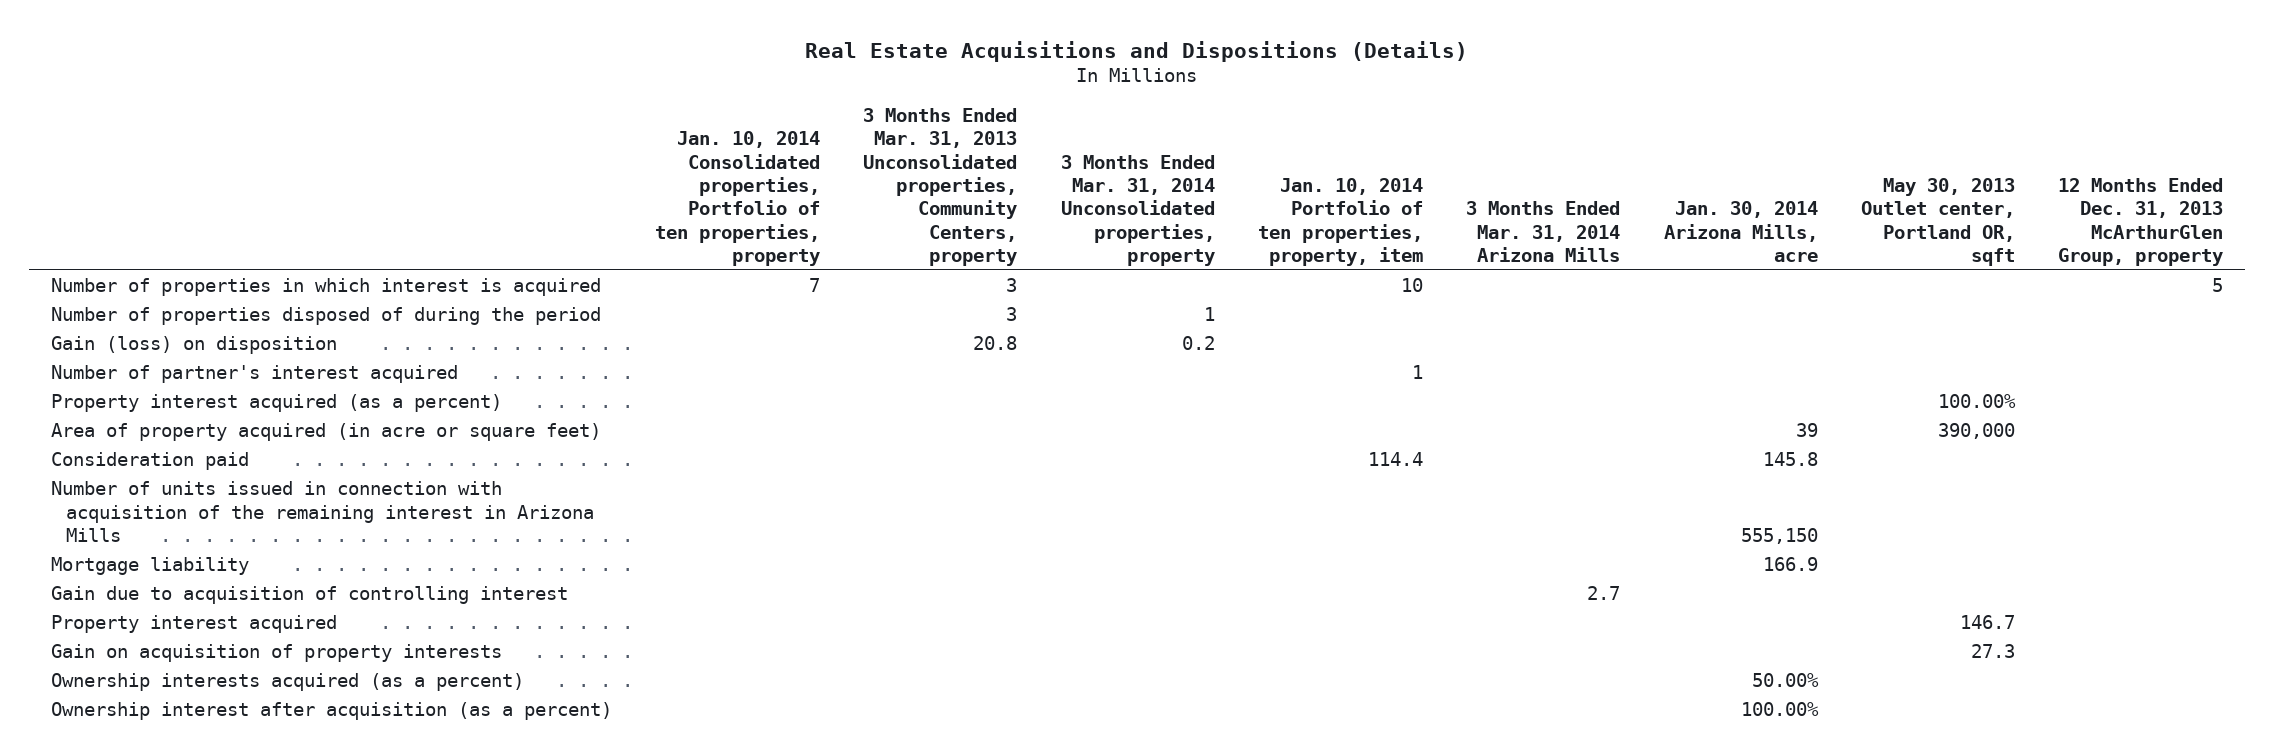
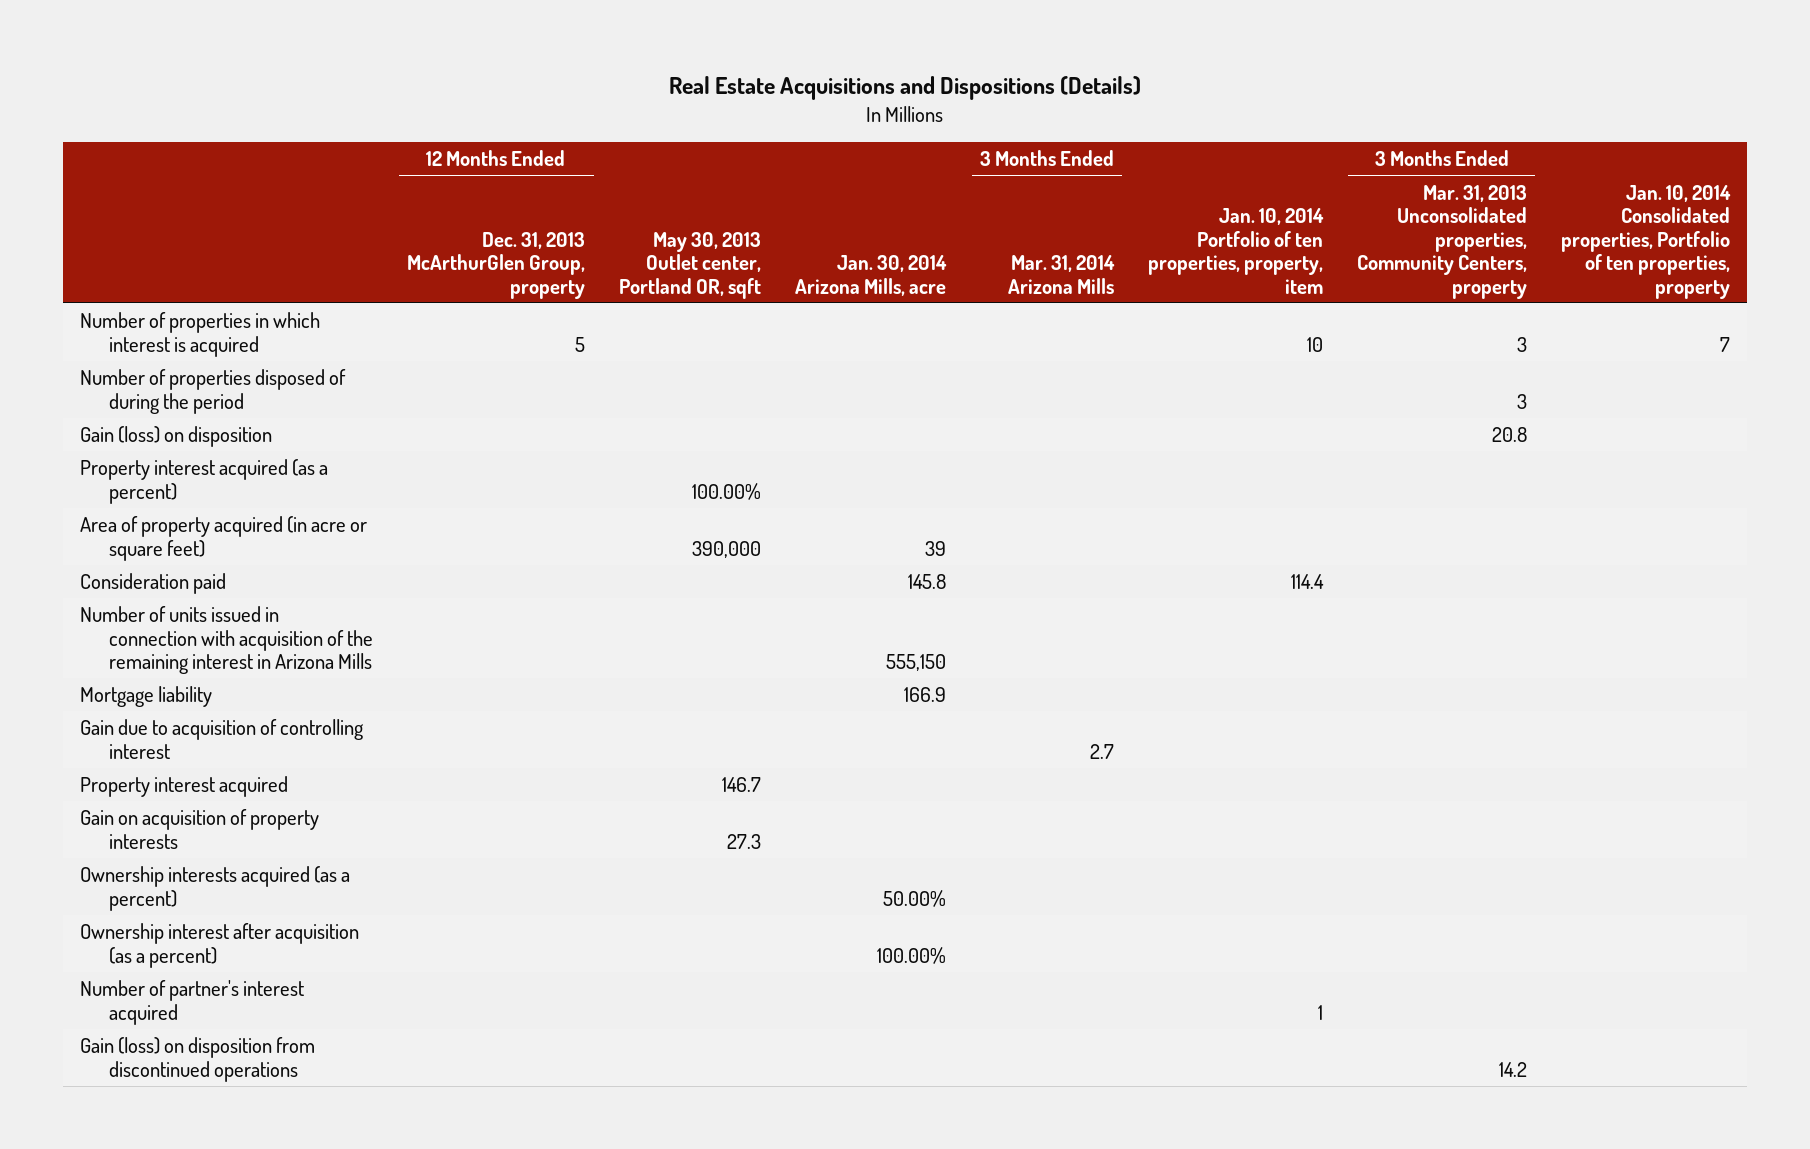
- | Jan. 10, 2014 Consolidated properties, Portfolio of ten properties, property | 3 Months Ended Mar. 31, 2013 Unconsolidated properties, Community Centers, property | 3 Months Ended Mar. 31, 2014 Unconsolidated properties, property | Jan. 10, 2014 Portfolio of ten properties, property, item | 3 Months Ended Mar. 31, 2014 Arizona Mills | Jan. 30, 2014 Arizona Mills, acre | May 30, 2013 Outlet center, Portland OR, sqft | 12 Months Ended Dec. 31, 2013 McArthurGlen Group, property
+ | 12 Months Ended Dec. 31, 2013 McArthurGlen Group, property | May 30, 2013 Outlet center, Portland OR, sqft | Jan. 30, 2014 Arizona Mills, acre | 3 Months Ended Mar. 31, 2014 Arizona Mills | Jan. 10, 2014 Portfolio of ten properties, property, item | 3 Months Ended Mar. 31, 2013 Unconsolidated properties, Community Centers, property | Jan. 10, 2014 Consolidated properties, Portfolio of ten properties, property
moved down: Number of partner's interest acquired | | | | | 1 | |
+ Gain (loss) on disposition from discontinued operations | | | | | | 14.2 |

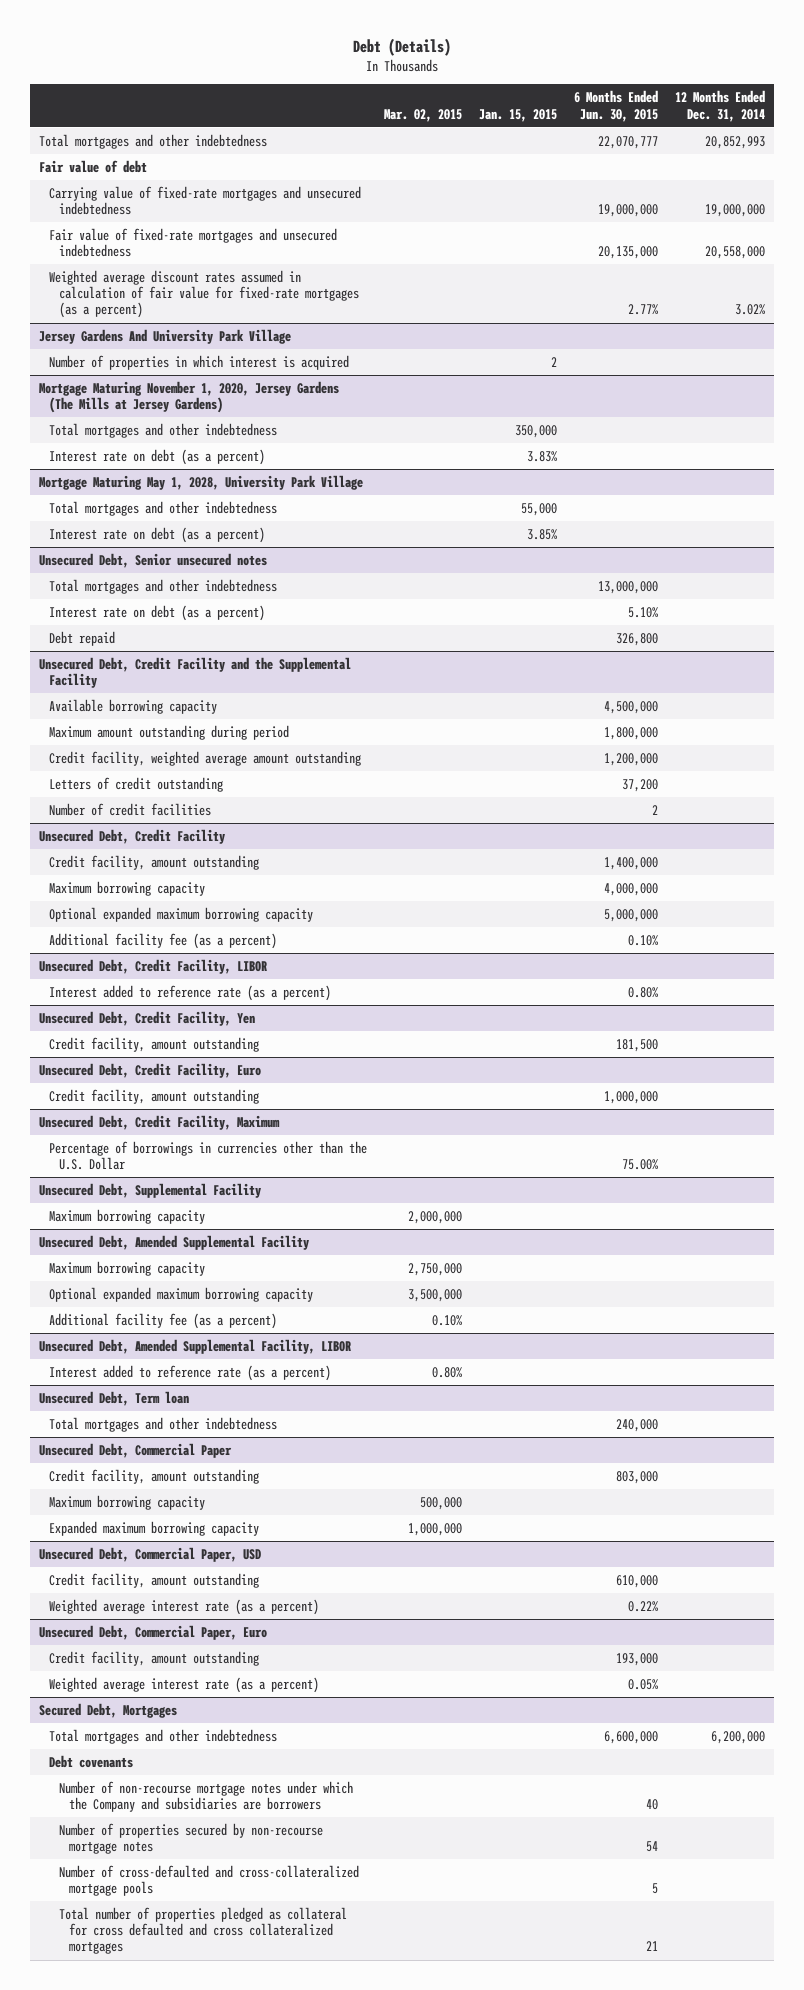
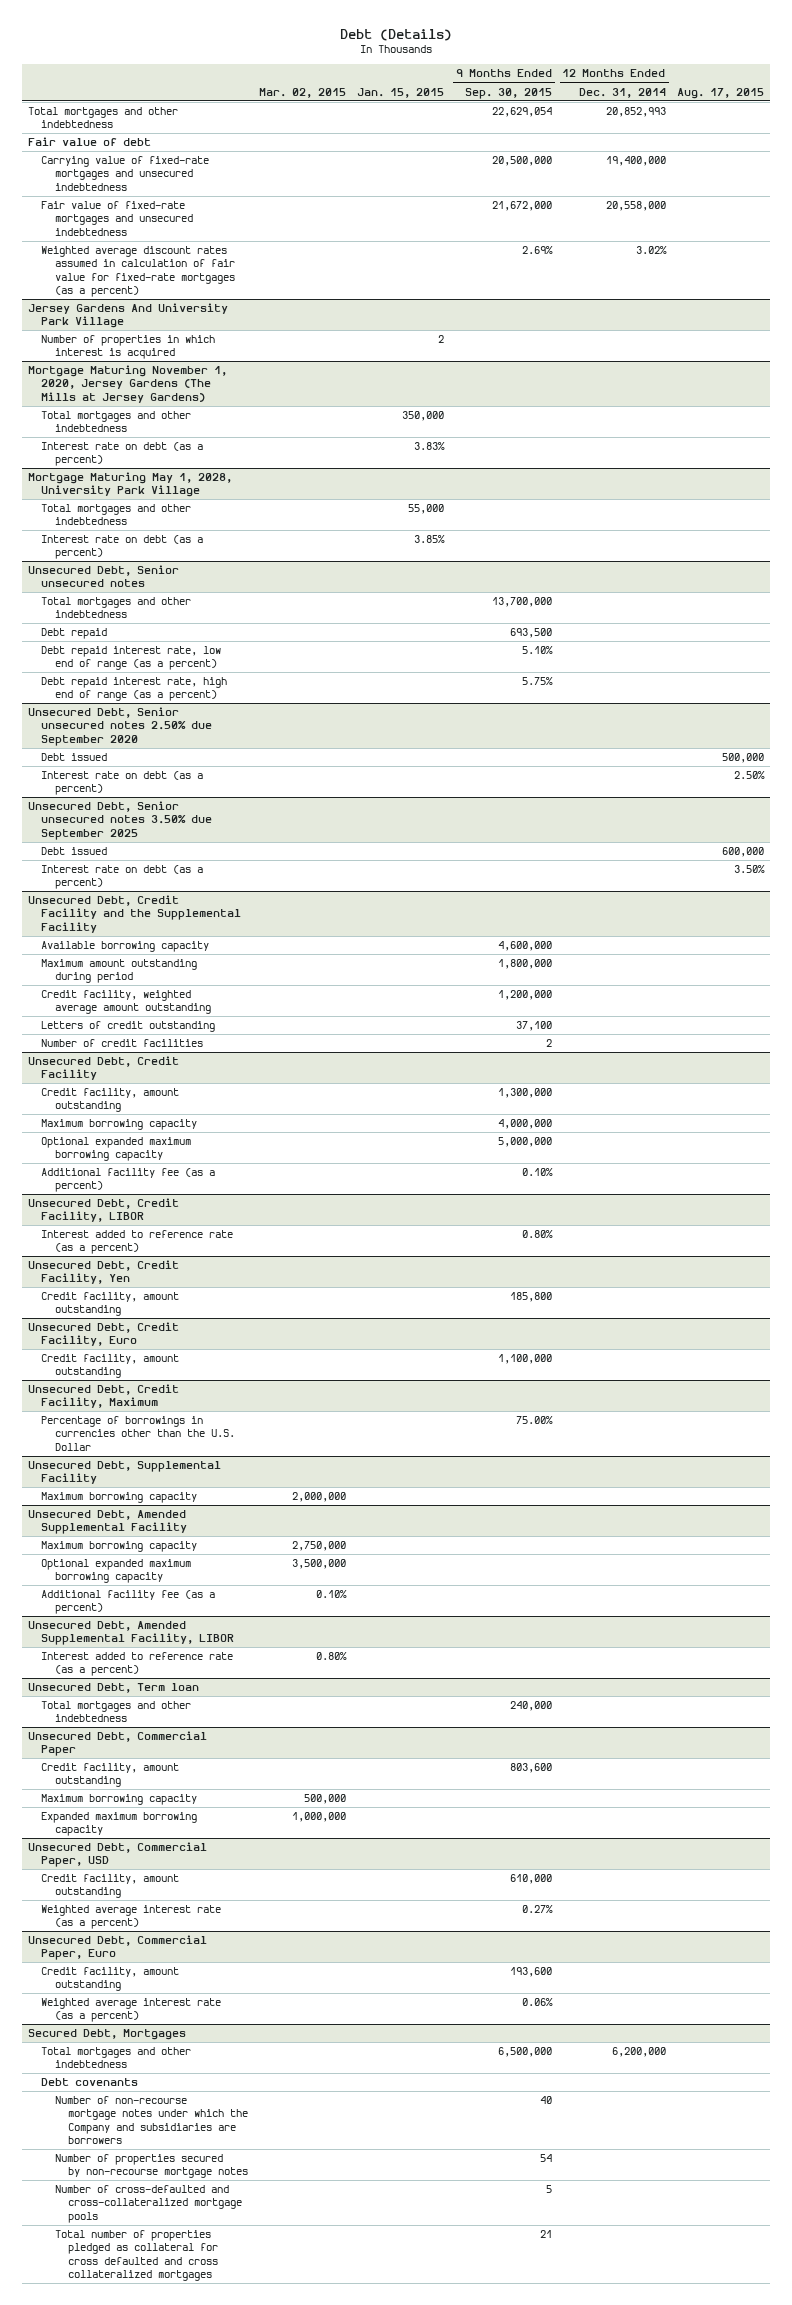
- | Mar. 02, 2015 | Jan. 15, 2015 | 6 Months Ended Jun. 30, 2015 | 12 Months Ended Dec. 31, 2014
+ | Mar. 02, 2015 | Jan. 15, 2015 | 9 Months Ended Sep. 30, 2015 | 12 Months Ended Dec. 31, 2014 | Aug. 17, 2015
- Carrying value of fixed-rate mortgages and unsecured indebtedness | | | 19,000,000 | 19,000,000
+ Carrying value of fixed-rate mortgages and unsecured indebtedness | | | 20,500,000 | 19,400,000 |
@ Unsecured Debt, Senior unsecured notes
- Interest rate on debt (as a percent) | | | 5.10% |
+ Debt repaid interest rate, low end of range (as a percent) | | | 5.10% | |
+ Debt repaid interest rate, high end of range (as a percent) | | | 5.75% | |
+ Unsecured Debt, Senior unsecured notes 2.50% due September 2020
+ Debt issued | | | | | 500,000
+ Interest rate on debt (as a percent) | | | | | 2.50%
+ Unsecured Debt, Senior unsecured notes 3.50% due September 2025
+ Debt issued | | | | | 600,000
+ Interest rate on debt (as a percent) | | | | | 3.50%

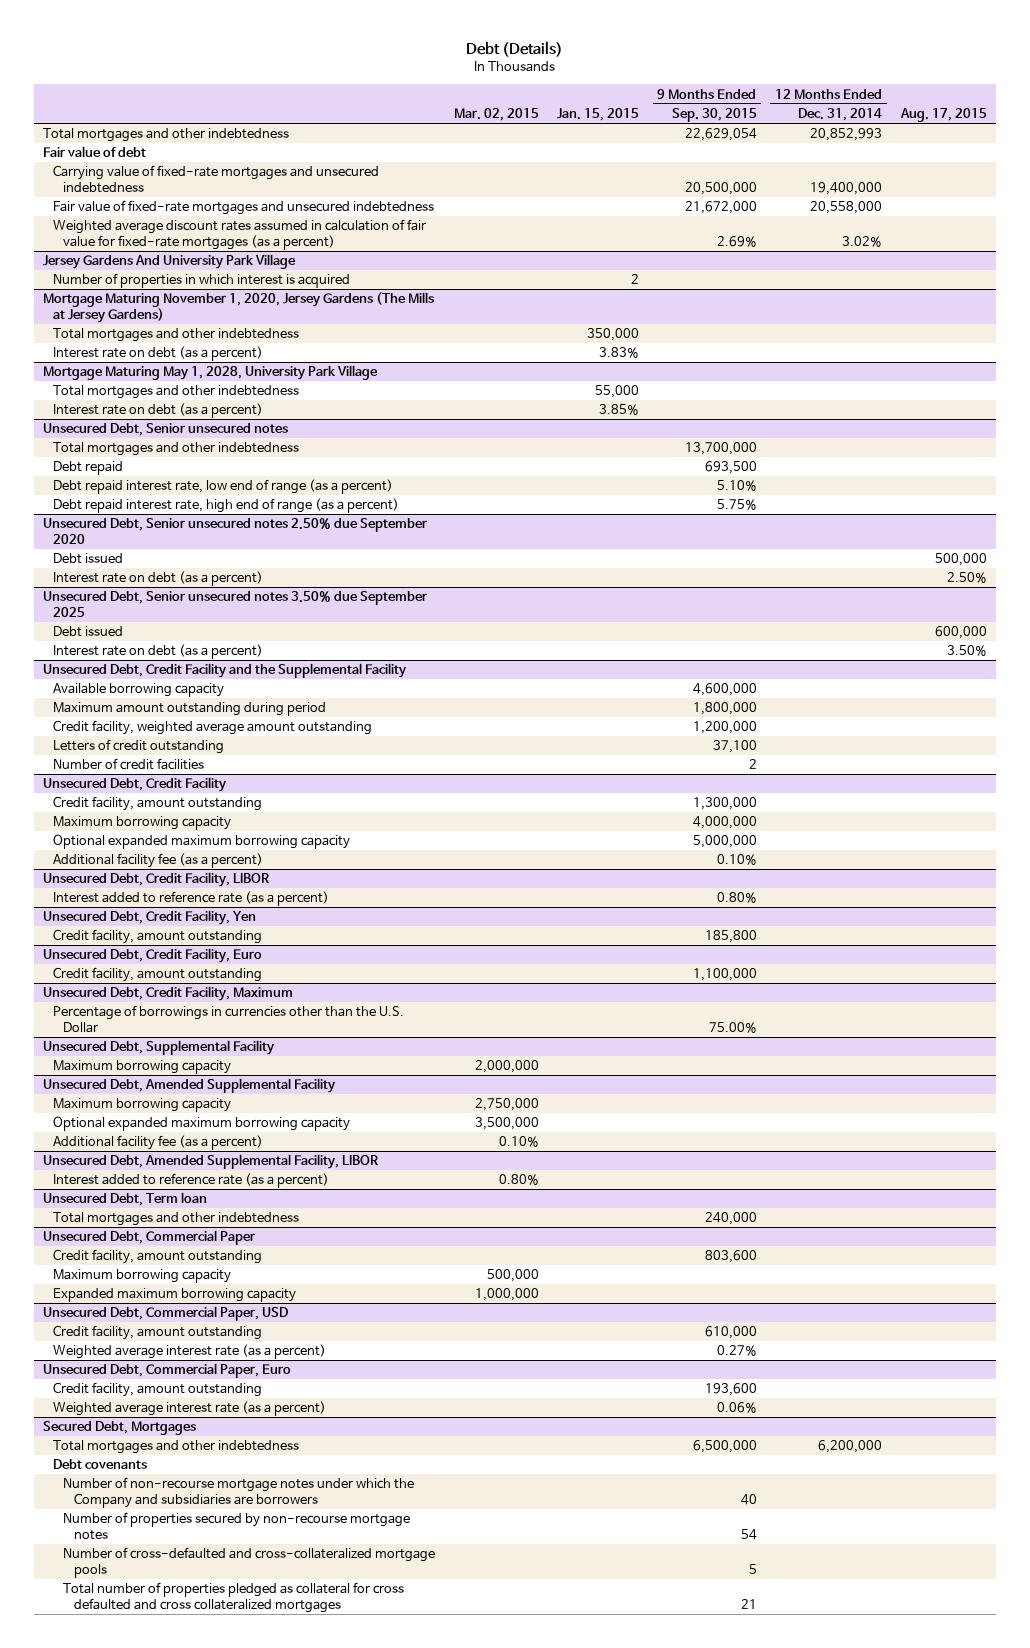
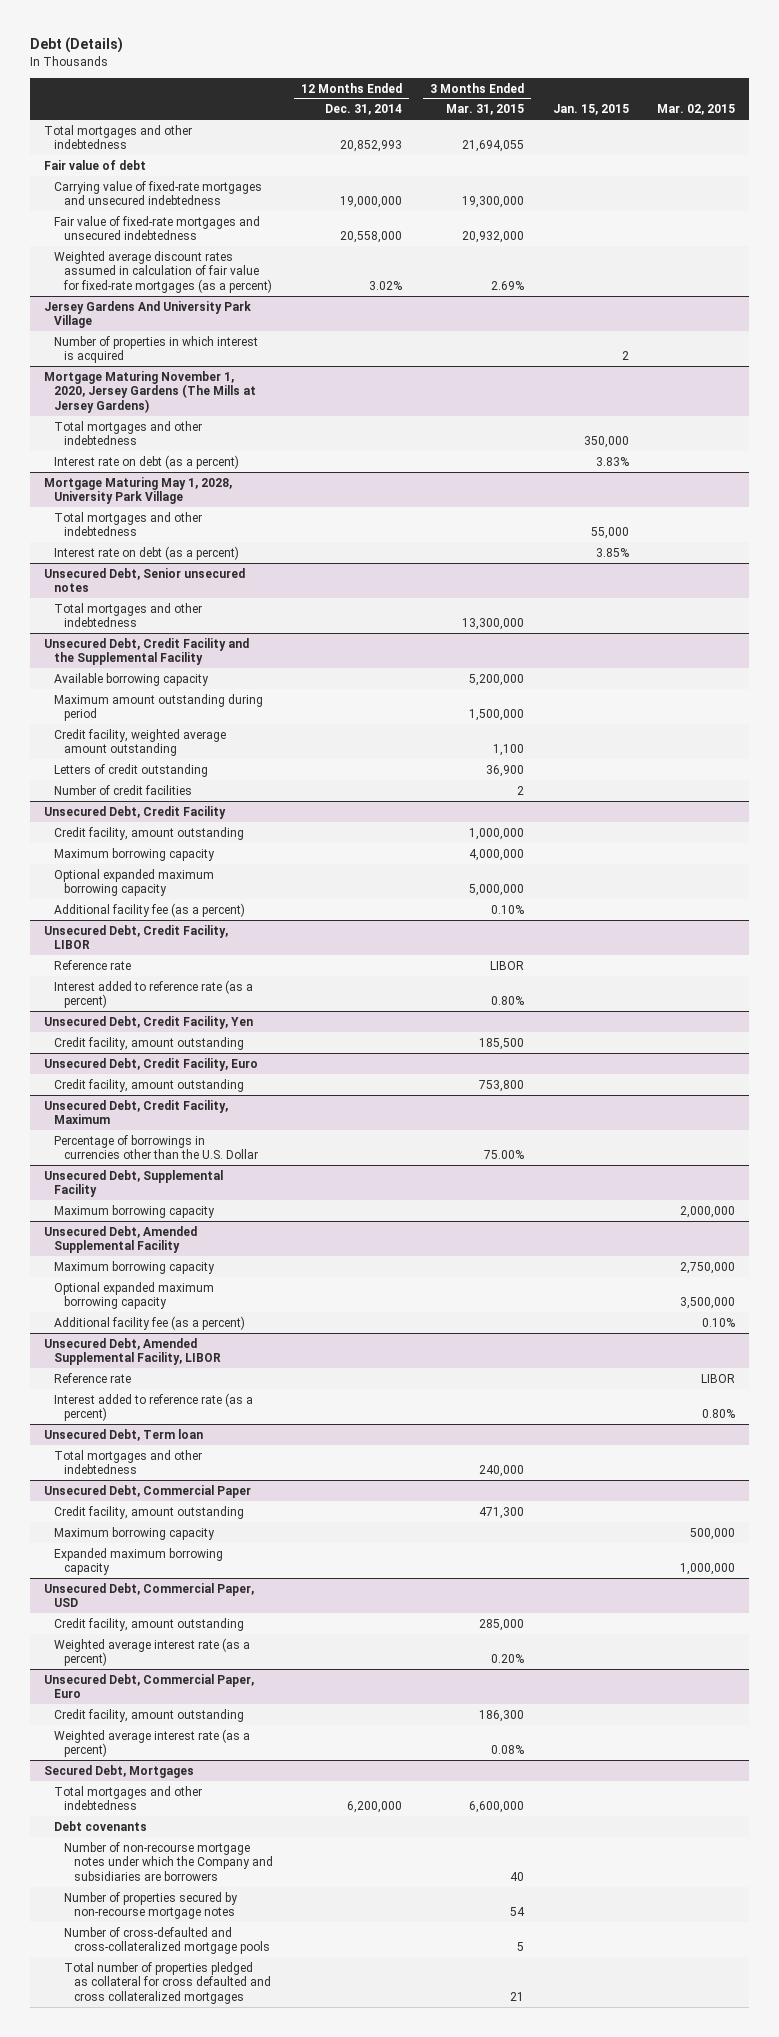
- | Mar. 02, 2015 | Jan. 15, 2015 | 9 Months Ended Sep. 30, 2015 | 12 Months Ended Dec. 31, 2014 | Aug. 17, 2015
+ | 12 Months Ended Dec. 31, 2014 | 3 Months Ended Mar. 31, 2015 | Jan. 15, 2015 | Mar. 02, 2015
- Carrying value of fixed-rate mortgages and unsecured indebtedness | | | 20,500,000 | 19,400,000 |
+ Carrying value of fixed-rate mortgages and unsecured indebtedness | 19,000,000 | 19,300,000 | |
@ Unsecured Debt, Senior unsecured notes
- Debt repaid | | | 693,500 | |
- Debt repaid interest rate, low end of range (as a percent) | | | 5.10% | |
- Debt repaid interest rate, high end of range (as a percent) | | | 5.75% | |
- Unsecured Debt, Senior unsecured notes 2.50% due September 2020
- Debt issued | | | | | 500,000
- Interest rate on debt (as a percent) | | | | | 2.50%
- Unsecured Debt, Senior unsecured notes 3.50% due September 2025
- Debt issued | | | | | 600,000
- Interest rate on debt (as a percent) | | | | | 3.50%
@ Unsecured Debt, Credit Facility, LIBOR
+ Reference rate | | LIBOR | |
@ Unsecured Debt, Amended Supplemental Facility, LIBOR
+ Reference rate | | | | LIBOR

